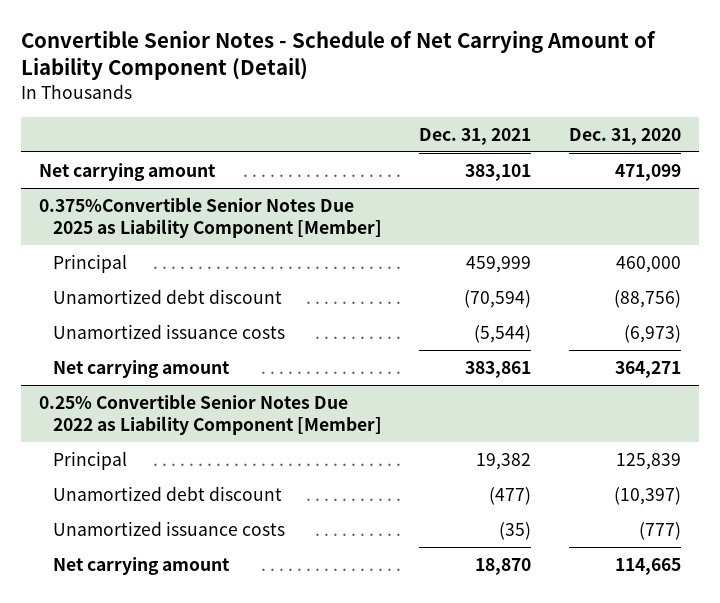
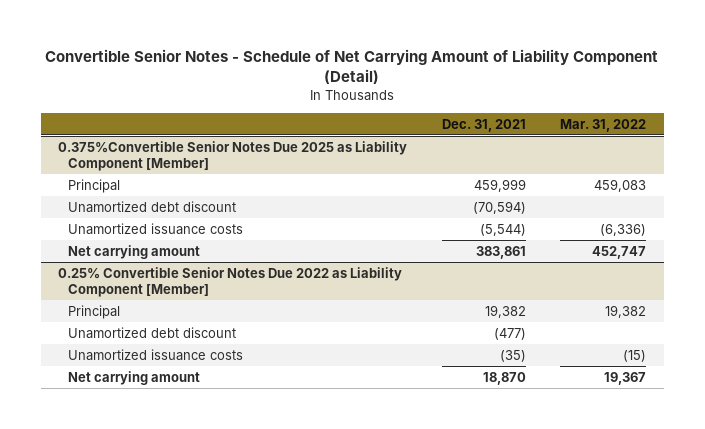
- | Dec. 31, 2021 | Dec. 31, 2020
+ | Dec. 31, 2021 | Mar. 31, 2022
- Net carrying amount | 383,101 | 471,099

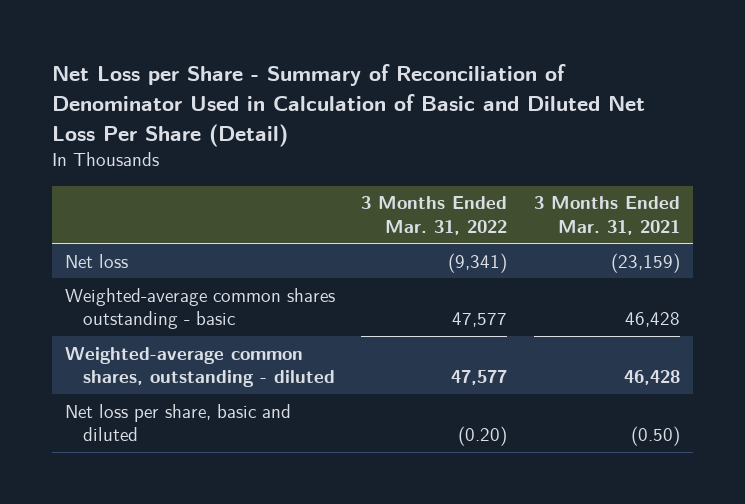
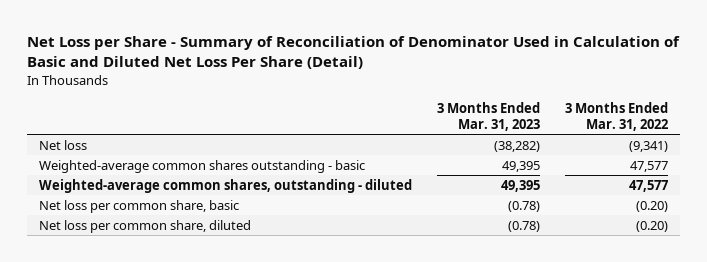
- | 3 Months Ended Mar. 31, 2022 | 3 Months Ended Mar. 31, 2021
+ | 3 Months Ended Mar. 31, 2023 | 3 Months Ended Mar. 31, 2022
- Net loss per share, basic and diluted | (0.20) | (0.50)
+ Net loss per common share, basic | (0.78) | (0.20)
+ Net loss per common share, diluted | (0.78) | (0.20)

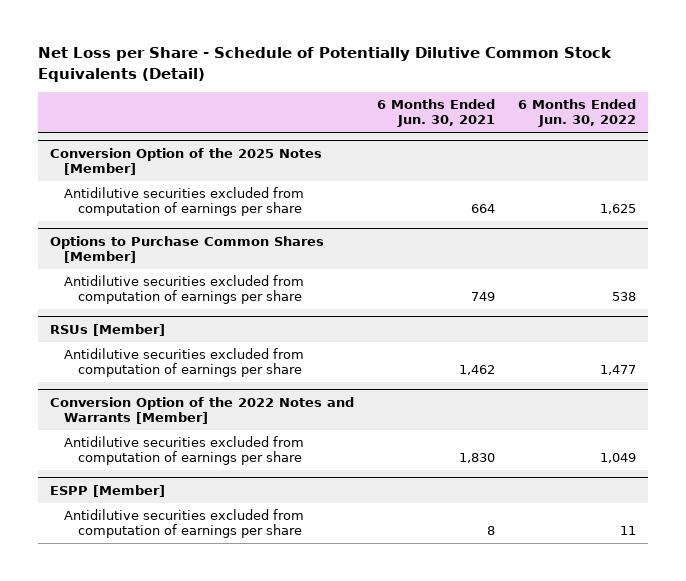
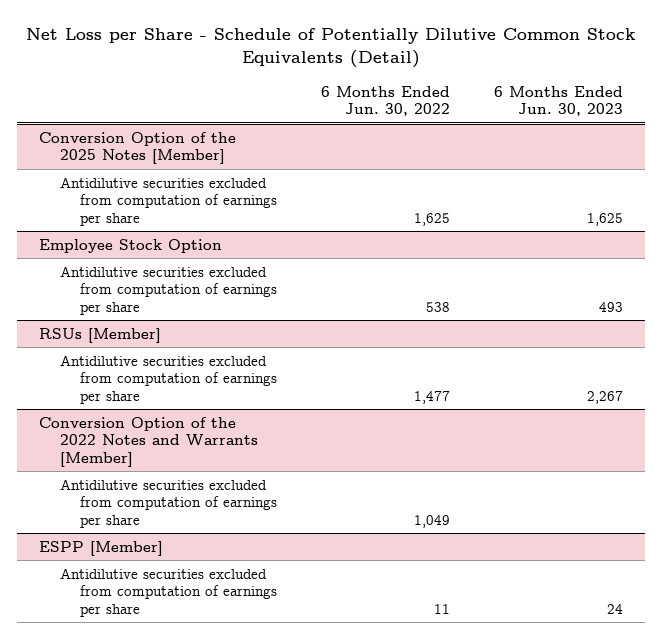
- | 6 Months Ended Jun. 30, 2021 | 6 Months Ended Jun. 30, 2022
+ | 6 Months Ended Jun. 30, 2022 | 6 Months Ended Jun. 30, 2023
- Options to Purchase Common Shares [Member]
+ Employee Stock Option

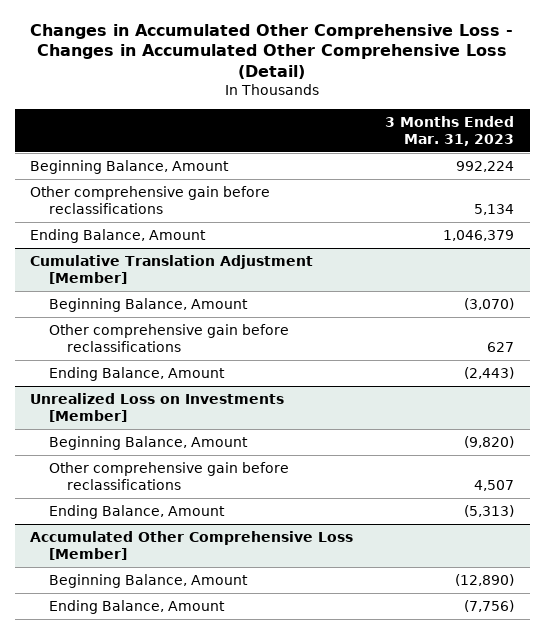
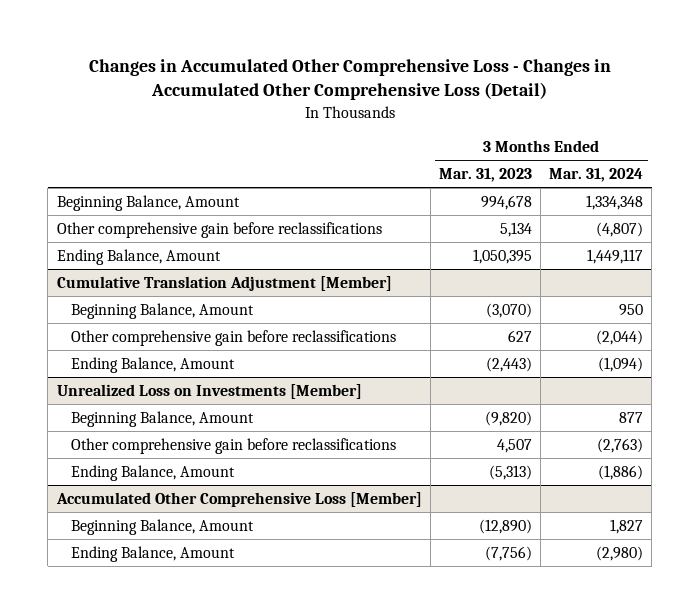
- | 3 Months Ended Mar. 31, 2023
+ | 3 Months Ended Mar. 31, 2023 | 3 Months Ended Mar. 31, 2024
- Beginning Balance, Amount | 992,224
+ Beginning Balance, Amount | 994,678 | 1,334,348
- Ending Balance, Amount | 1,046,379
+ Ending Balance, Amount | 1,050,395 | 1,449,117

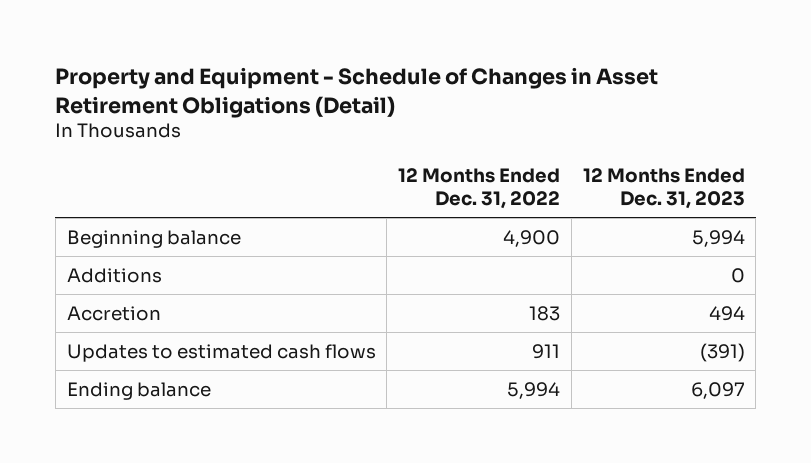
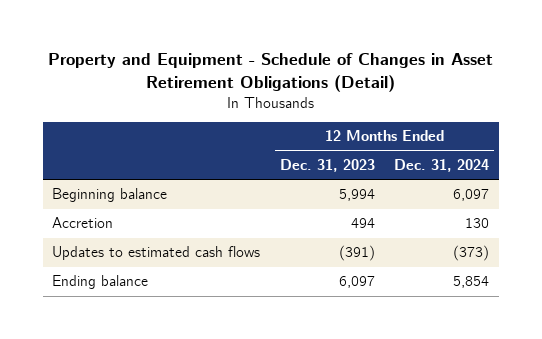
- | 12 Months Ended Dec. 31, 2022 | 12 Months Ended Dec. 31, 2023
+ | 12 Months Ended Dec. 31, 2023 | 12 Months Ended Dec. 31, 2024
- Additions | | 0

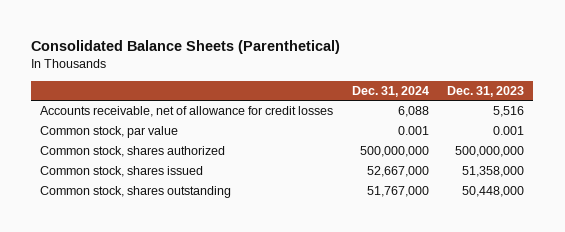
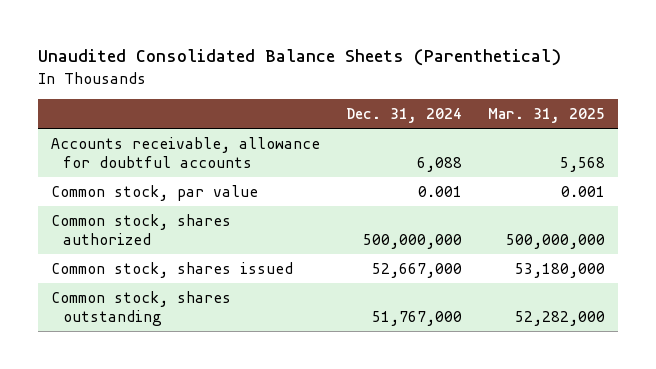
- Consolidated Balance Sheets (Parenthetical)
+ Unaudited Consolidated Balance Sheets (Parenthetical)
- | Dec. 31, 2024 | Dec. 31, 2023
+ | Dec. 31, 2024 | Mar. 31, 2025
- Accounts receivable, net of allowance for credit losses | 6,088 | 5,516
+ Accounts receivable, allowance for doubtful accounts | 6,088 | 5,568

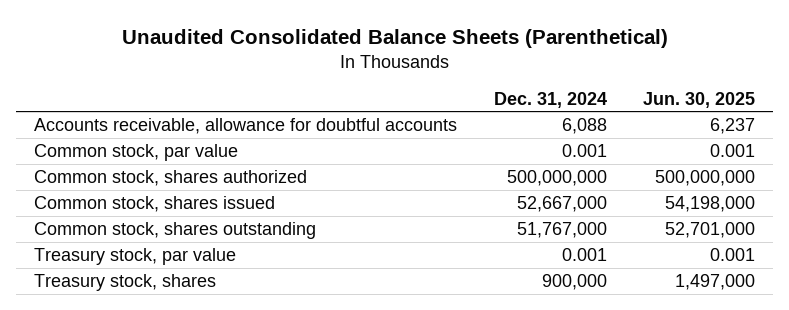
- | Dec. 31, 2024 | Mar. 31, 2025
+ | Dec. 31, 2024 | Jun. 30, 2025
+ Treasury stock, par value | 0.001 | 0.001
+ Treasury stock, shares | 900,000 | 1,497,000

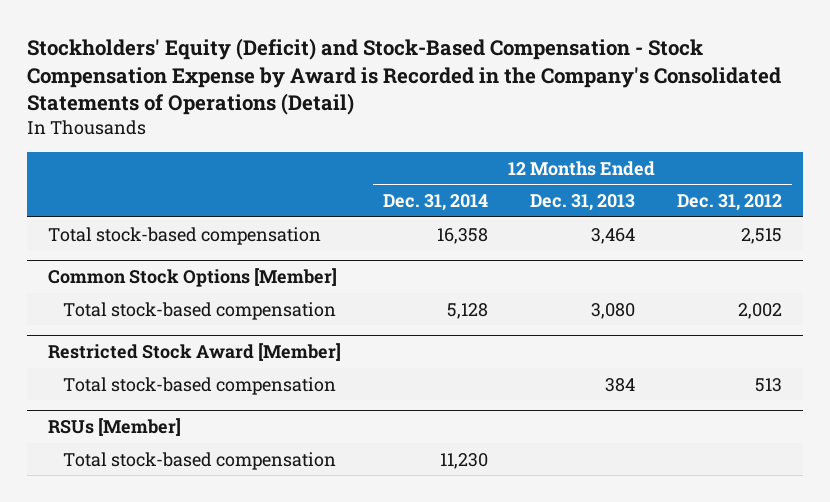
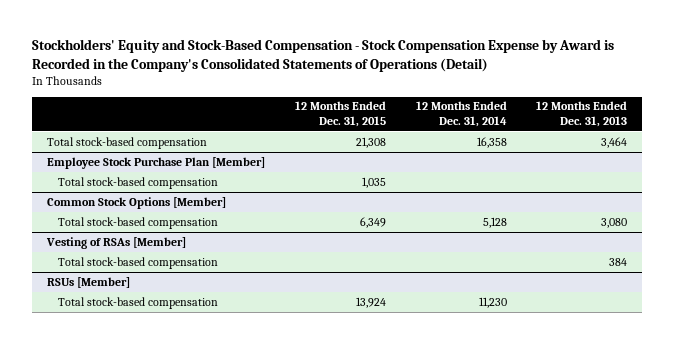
- Stockholders' Equity (Deficit) and Stock-Based Compensation - Stock Compensation Expense by Award is Recorded in the Company's Consolidated Statements of Operations (Detail)
+ Stockholders' Equity and Stock-Based Compensation - Stock Compensation Expense by Award is Recorded in the Company's Consolidated Statements of Operations (Detail)
- | 12 Months Ended Dec. 31, 2014 | 12 Months Ended Dec. 31, 2013 | 12 Months Ended Dec. 31, 2012
+ | 12 Months Ended Dec. 31, 2015 | 12 Months Ended Dec. 31, 2014 | 12 Months Ended Dec. 31, 2013
+ Employee Stock Purchase Plan [Member]
+ Total stock-based compensation | 1,035 | |
- Restricted Stock Award [Member]
+ Vesting of RSAs [Member]

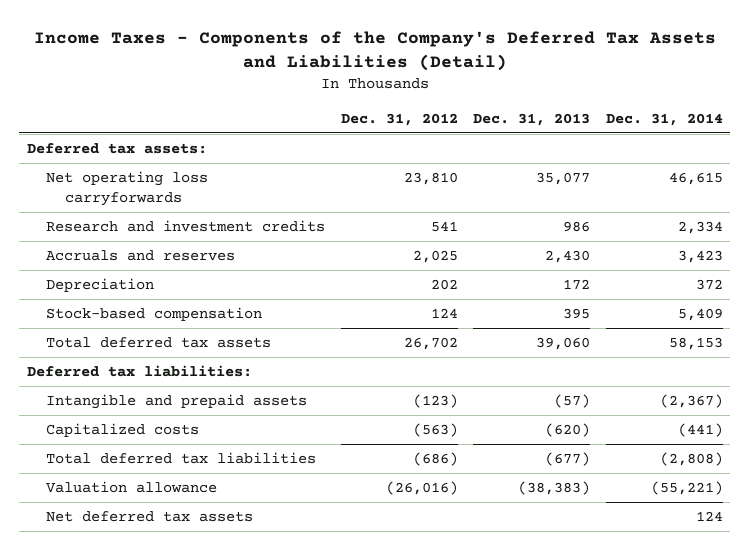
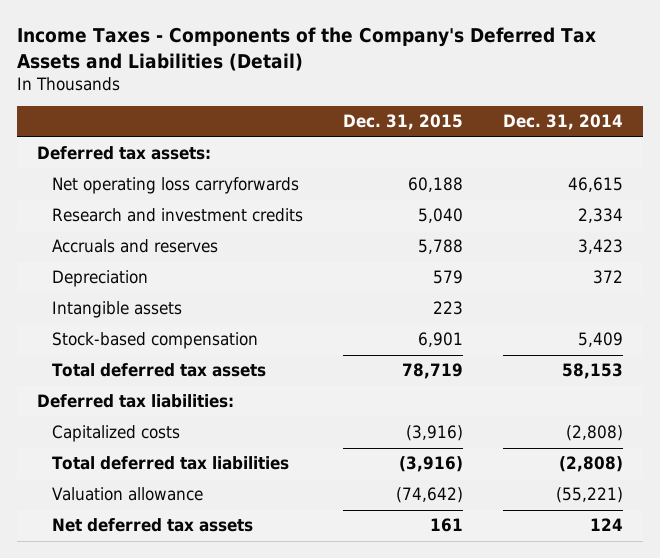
- | Dec. 31, 2012 | Dec. 31, 2013 | Dec. 31, 2014
+ | Dec. 31, 2015 | Dec. 31, 2014
+ Intangible assets | 223 |
- Intangible and prepaid assets | (123) | (57) | (2,367)
- Capitalized costs | (563) | (620) | (441)
+ Capitalized costs | (3,916) | (2,808)

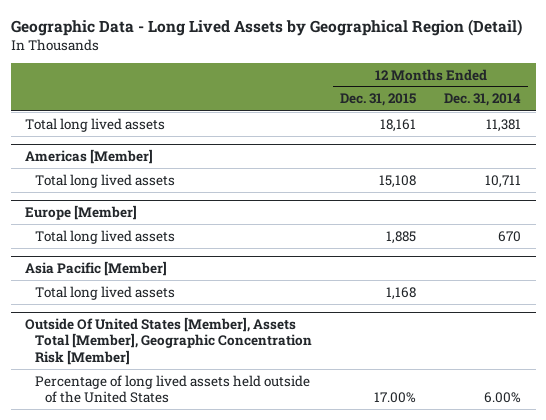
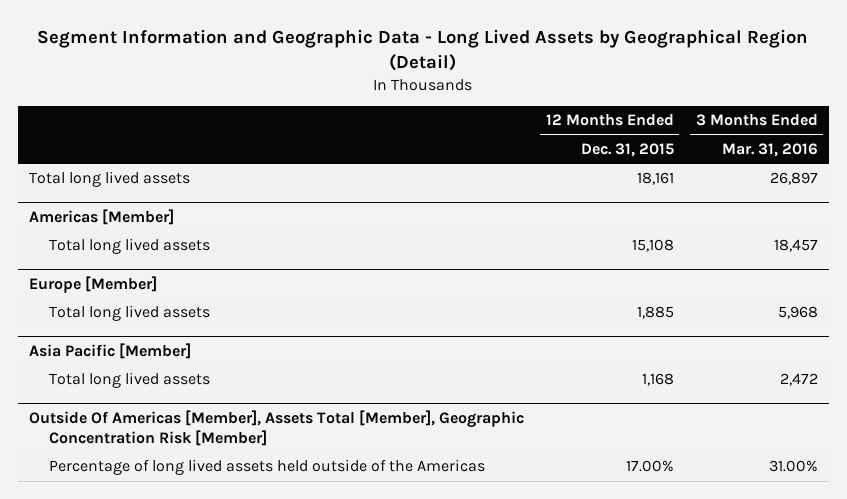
- Geographic Data - Long Lived Assets by Geographical Region (Detail)
+ Segment Information and Geographic Data - Long Lived Assets by Geographical Region (Detail)
- | 12 Months Ended Dec. 31, 2015 | 12 Months Ended Dec. 31, 2014
+ | 12 Months Ended Dec. 31, 2015 | 3 Months Ended Mar. 31, 2016
- Outside Of United States [Member], Assets Total [Member], Geographic Concentration Risk [Member]
- Percentage of long lived assets held outside of the United States | 17.00% | 6.00%
+ Outside Of Americas [Member], Assets Total [Member], Geographic Concentration Risk [Member]
+ Percentage of long lived assets held outside of the Americas | 17.00% | 31.00%

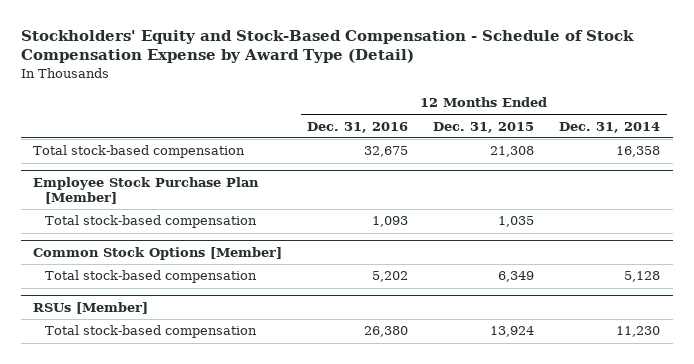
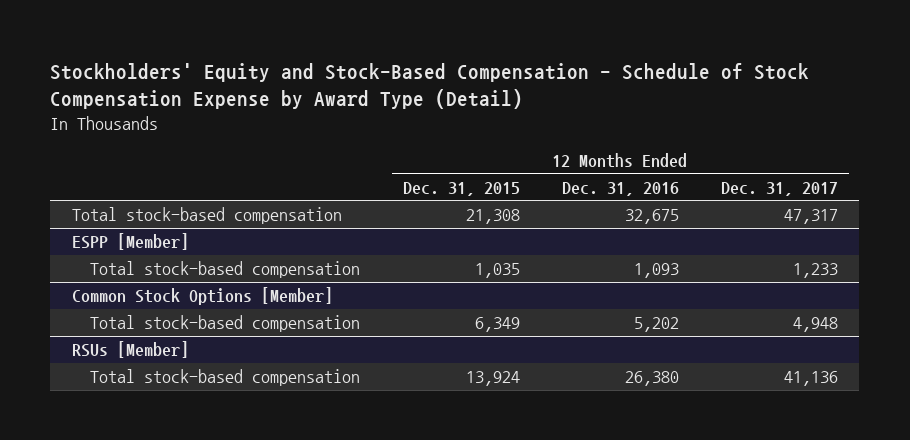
- | 12 Months Ended Dec. 31, 2016 | 12 Months Ended Dec. 31, 2015 | 12 Months Ended Dec. 31, 2014
+ | 12 Months Ended Dec. 31, 2015 | 12 Months Ended Dec. 31, 2016 | 12 Months Ended Dec. 31, 2017
- Employee Stock Purchase Plan [Member]
+ ESPP [Member]

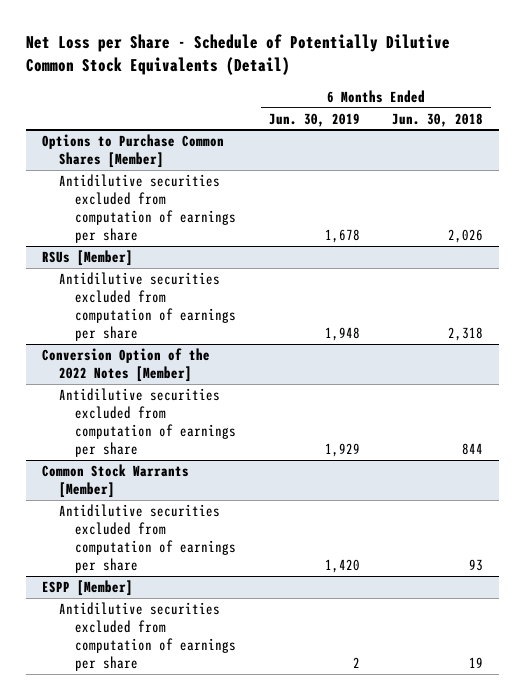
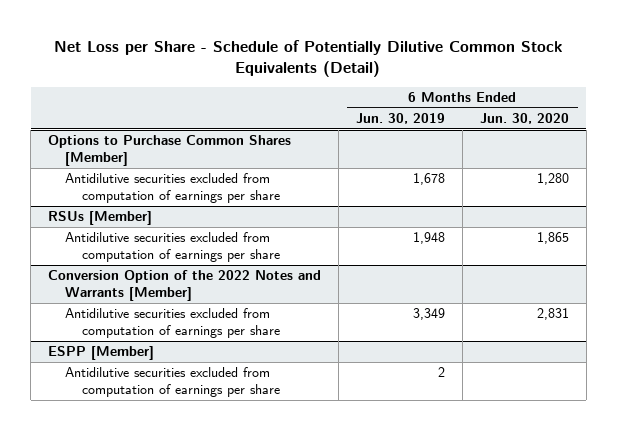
- | 6 Months Ended Jun. 30, 2019 | 6 Months Ended Jun. 30, 2018
+ | 6 Months Ended Jun. 30, 2019 | 6 Months Ended Jun. 30, 2020
- Conversion Option of the 2022 Notes [Member]
- Antidilutive securities excluded from computation of earnings per share | 1,929 | 844
- Common Stock Warrants [Member]
- Antidilutive securities excluded from computation of earnings per share | 1,420 | 93
+ Conversion Option of the 2022 Notes and Warrants [Member]
+ Antidilutive securities excluded from computation of earnings per share | 3,349 | 2,831

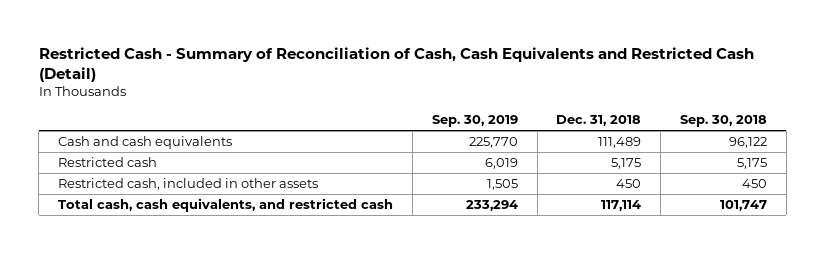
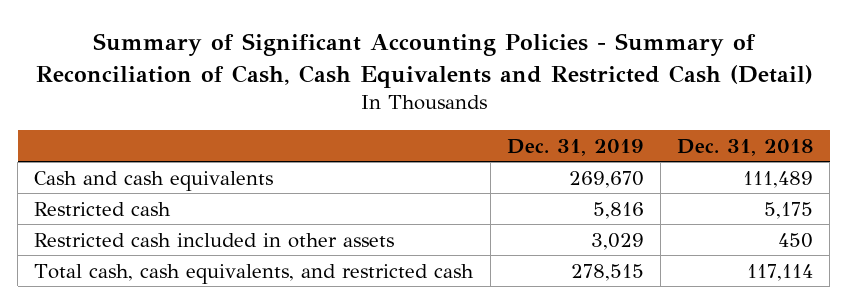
- Restricted Cash - Summary of Reconciliation of Cash, Cash Equivalents and Restricted Cash (Detail)
+ Summary of Significant Accounting Policies - Summary of Reconciliation of Cash, Cash Equivalents and Restricted Cash (Detail)
- | Sep. 30, 2019 | Dec. 31, 2018 | Sep. 30, 2018
+ | Dec. 31, 2019 | Dec. 31, 2018
- Restricted cash, included in other assets | 1,505 | 450 | 450
+ Restricted cash included in other assets | 3,029 | 450

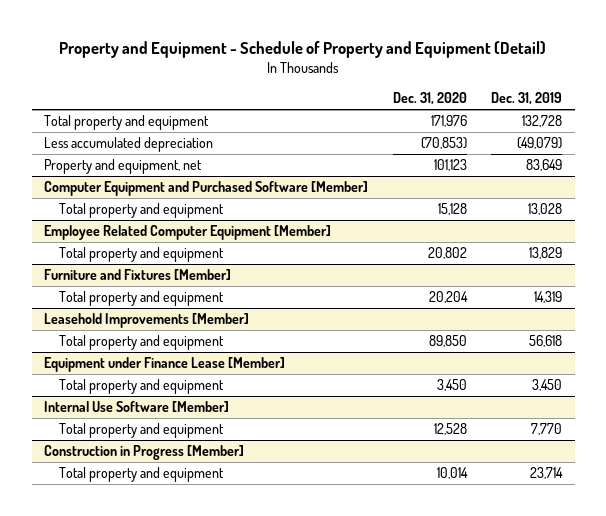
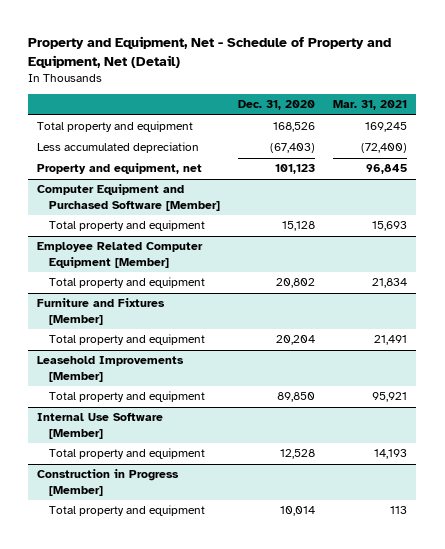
- Property and Equipment - Schedule of Property and Equipment (Detail)
+ Property and Equipment, Net - Schedule of Property and Equipment, Net (Detail)
- | Dec. 31, 2020 | Dec. 31, 2019
+ | Dec. 31, 2020 | Mar. 31, 2021
- Total property and equipment | 171,976 | 132,728
- Less accumulated depreciation | (70,853) | (49,079)
+ Total property and equipment | 168,526 | 169,245
+ Less accumulated depreciation | (67,403) | (72,400)
- Equipment under Finance Lease [Member]
- Total property and equipment | 3,450 | 3,450

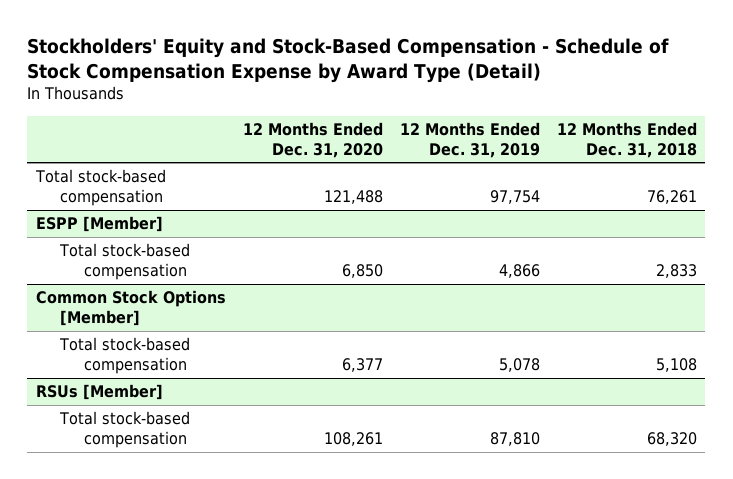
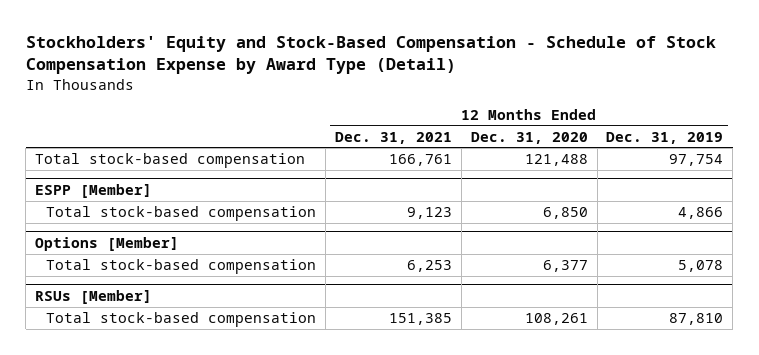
- | 12 Months Ended Dec. 31, 2020 | 12 Months Ended Dec. 31, 2019 | 12 Months Ended Dec. 31, 2018
+ | 12 Months Ended Dec. 31, 2021 | 12 Months Ended Dec. 31, 2020 | 12 Months Ended Dec. 31, 2019
- Common Stock Options [Member]
+ Options [Member]

